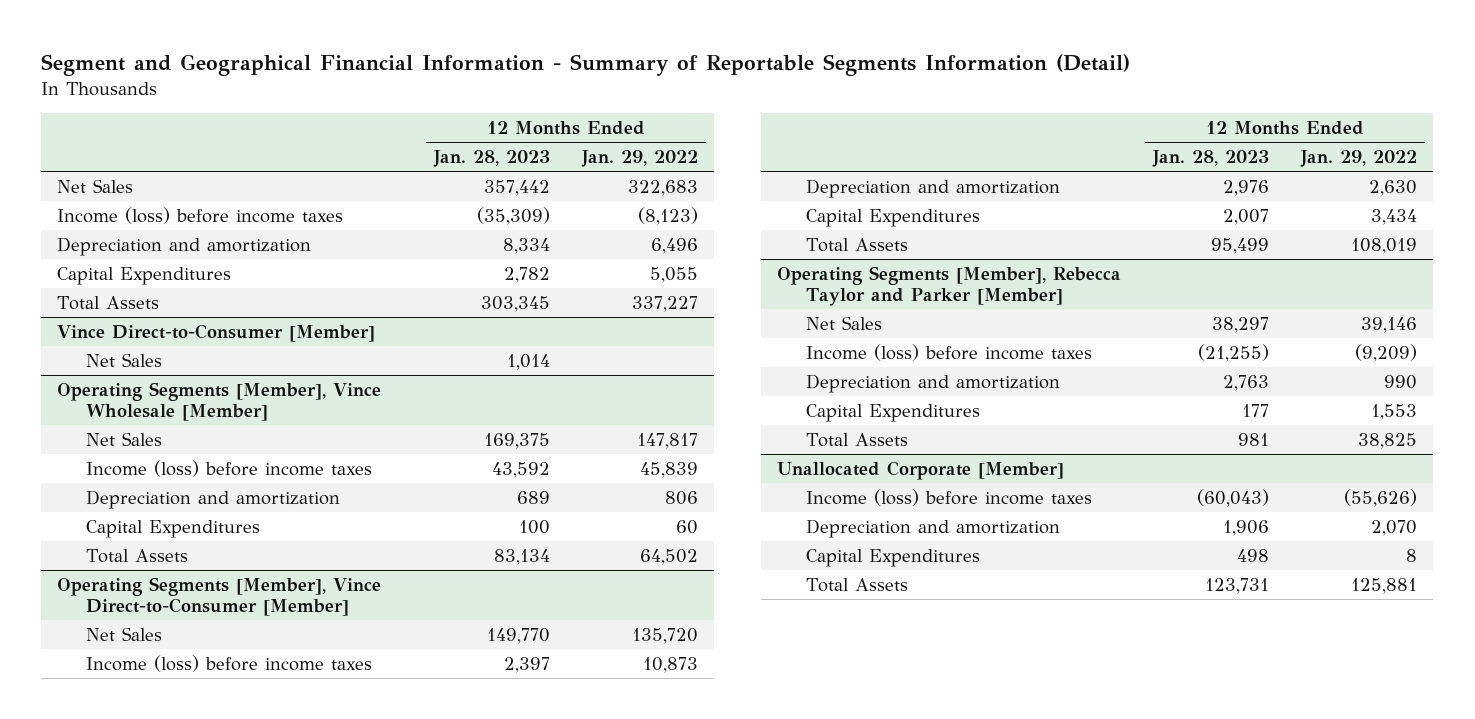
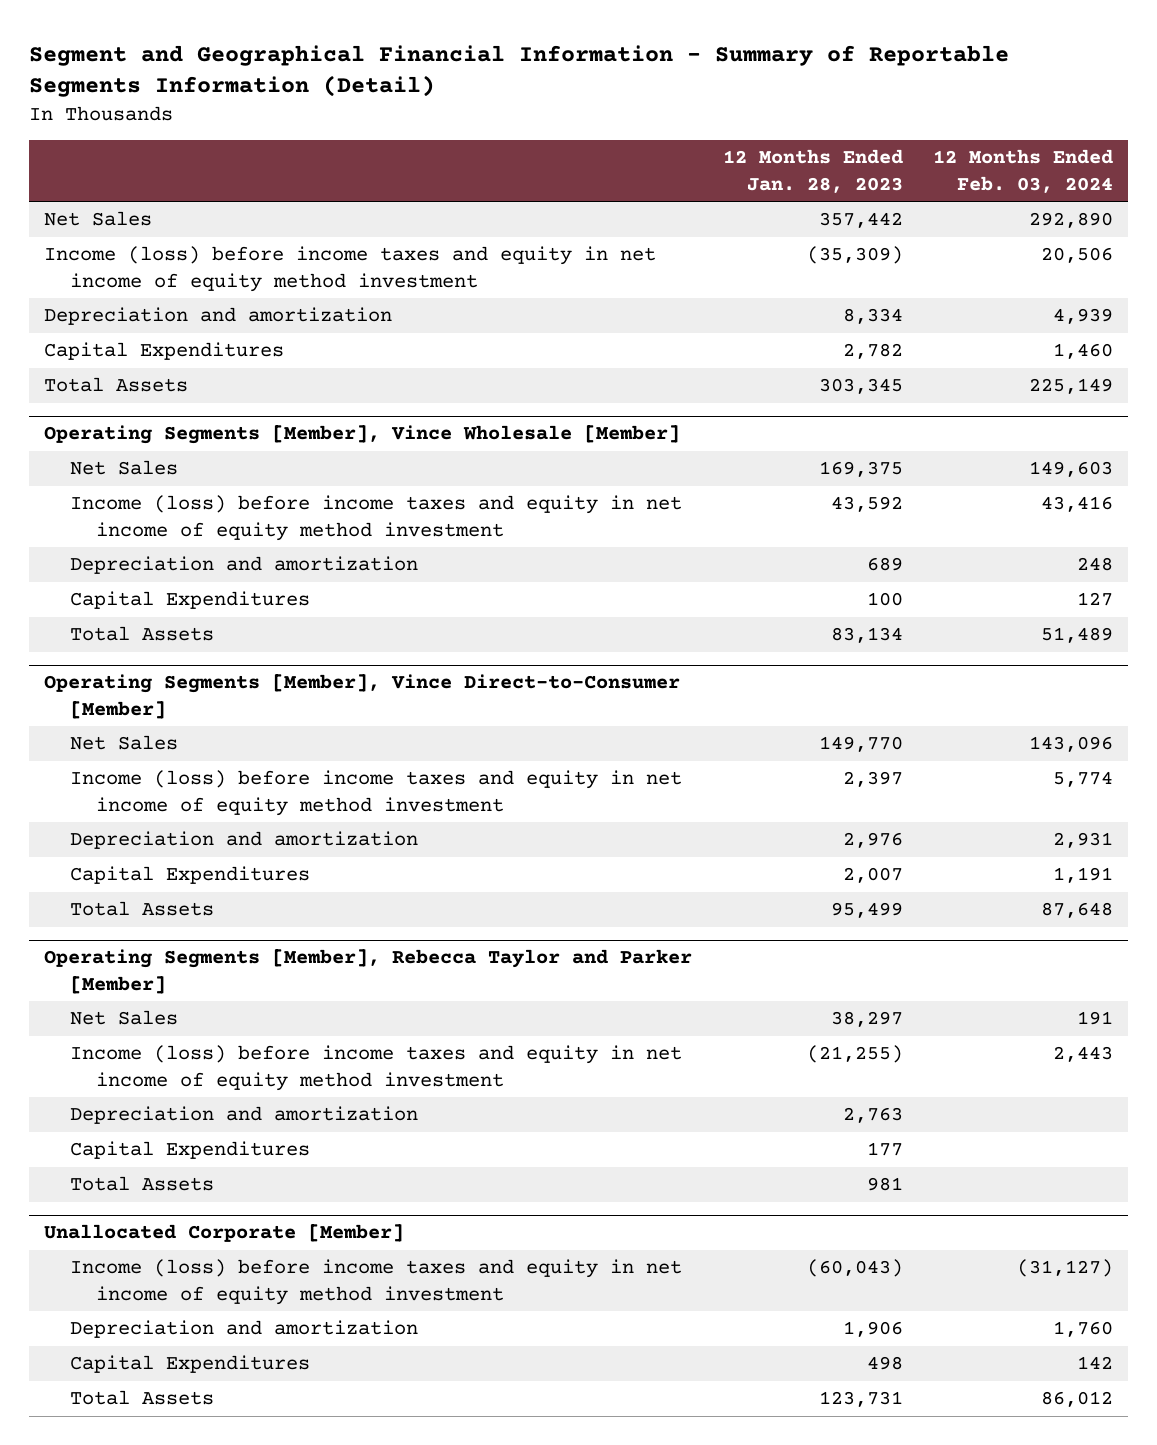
- | 12 Months Ended Jan. 28, 2023 | 12 Months Ended Jan. 29, 2022
+ | 12 Months Ended Jan. 28, 2023 | 12 Months Ended Feb. 03, 2024
- Income (loss) before income taxes | (35,309) | (8,123)
+ Income (loss) before income taxes and equity in net income of equity method investment | (35,309) | 20,506
- Vince Direct-to-Consumer [Member]
- Net Sales | 1,014 |
@ Operating Segments [Member], Vince Wholesale [Member]
- Income (loss) before income taxes | 43,592 | 45,839
+ Income (loss) before income taxes and equity in net income of equity method investment | 43,592 | 43,416
@ Operating Segments [Member], Vince Direct-to-Consumer [Member]
- Income (loss) before income taxes | 2,397 | 10,873
+ Income (loss) before income taxes and equity in net income of equity method investment | 2,397 | 5,774
@ Operating Segments [Member], Rebecca Taylor and Parker [Member]
- Income (loss) before income taxes | (21,255) | (9,209)
+ Income (loss) before income taxes and equity in net income of equity method investment | (21,255) | 2,443
@ Unallocated Corporate [Member]
- Income (loss) before income taxes | (60,043) | (55,626)
+ Income (loss) before income taxes and equity in net income of equity method investment | (60,043) | (31,127)

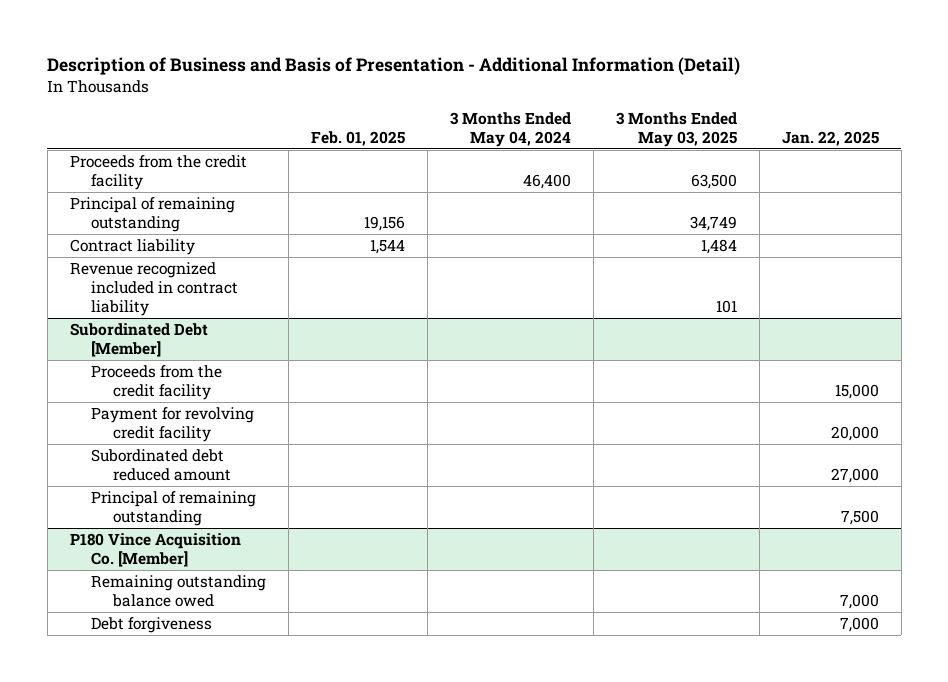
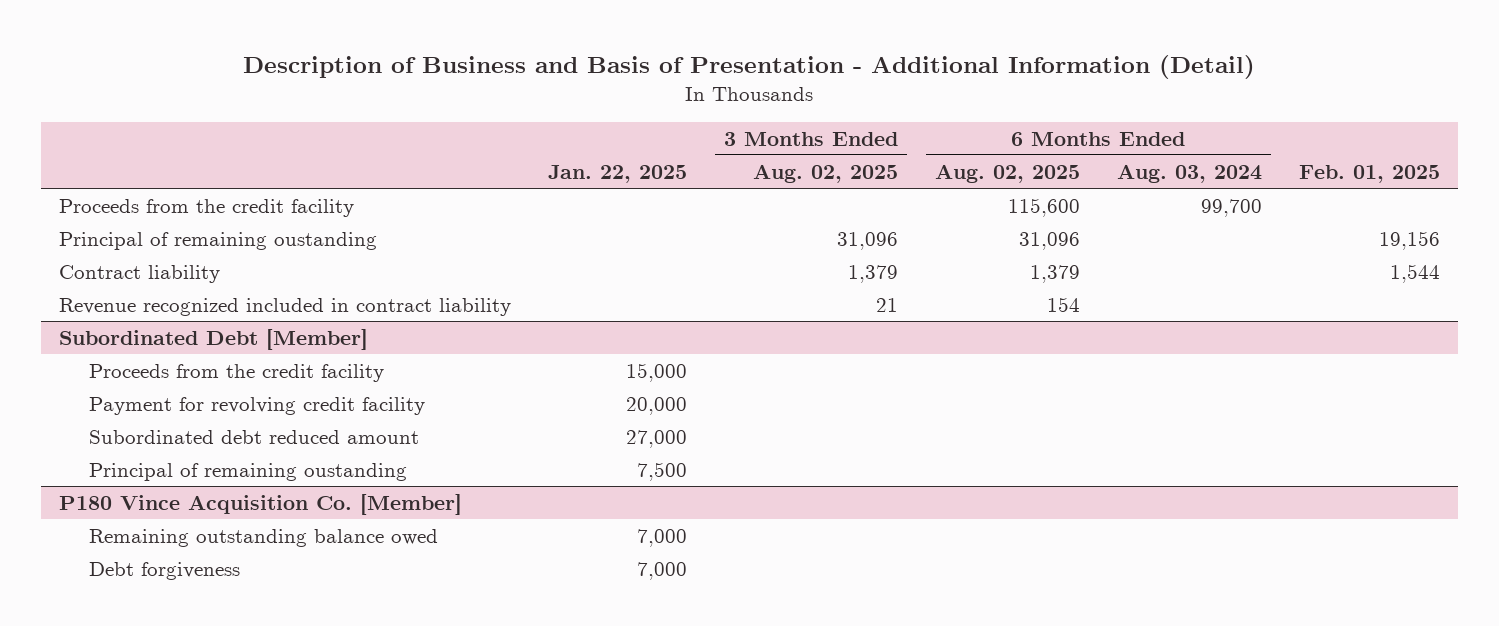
- | Feb. 01, 2025 | 3 Months Ended May 04, 2024 | 3 Months Ended May 03, 2025 | Jan. 22, 2025
+ | Jan. 22, 2025 | 3 Months Ended Aug. 02, 2025 | 6 Months Ended Aug. 02, 2025 | 6 Months Ended Aug. 03, 2024 | Feb. 01, 2025
- Principal of remaining outstanding | 19,156 | | 34,749 |
+ Principal of remaining oustanding | | 31,096 | 31,096 | | 19,156
@ Subordinated Debt [Member]
- Principal of remaining outstanding | | | | 7,500
+ Principal of remaining oustanding | 7,500 | | | |

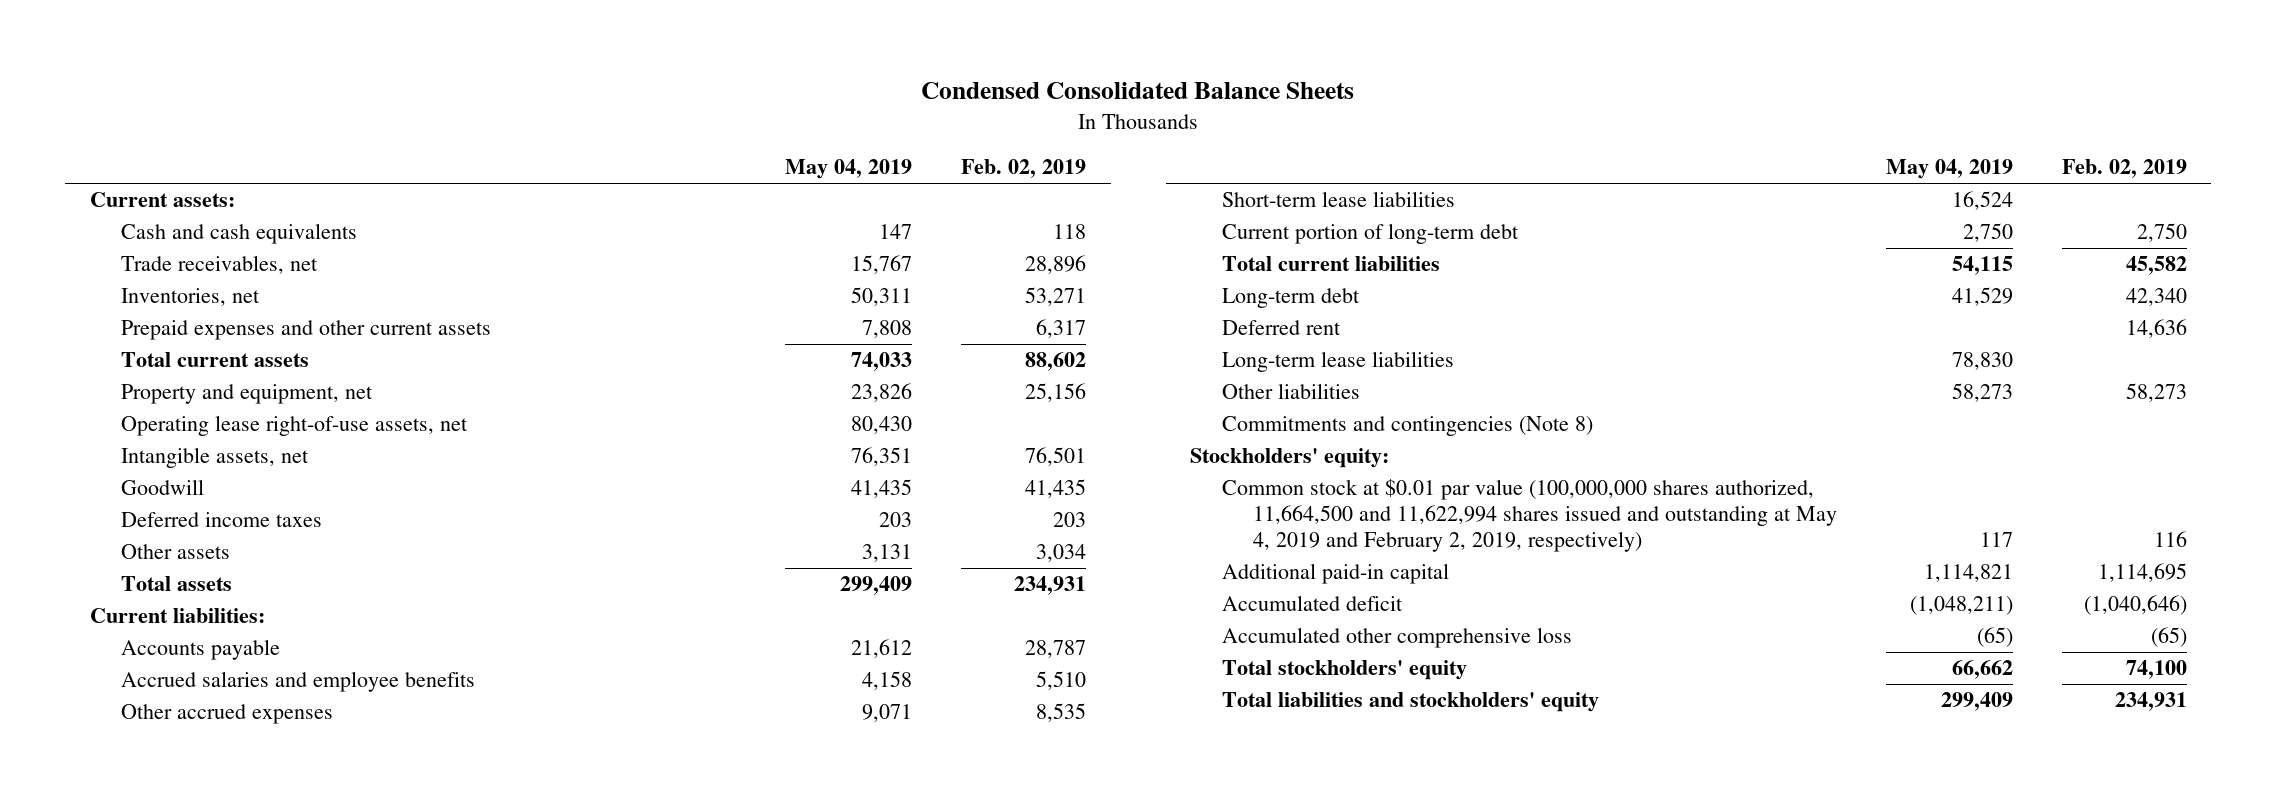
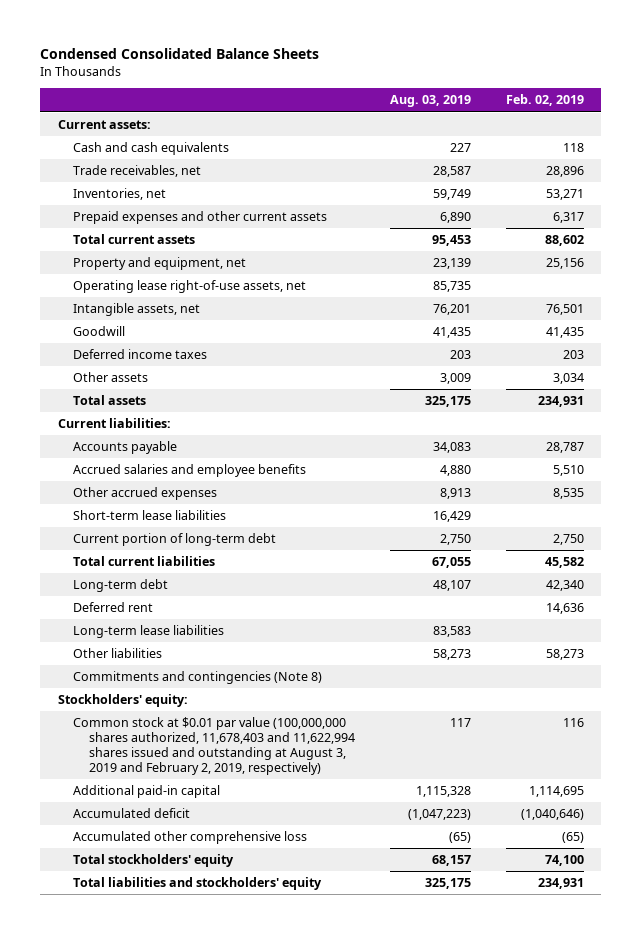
- | May 04, 2019 | Feb. 02, 2019
+ | Aug. 03, 2019 | Feb. 02, 2019
- Common stock at $0.01 par value (100,000,000 shares authorized, 11,664,500 and 11,622,994 shares issued and outstanding at May 4, 2019 and February 2, 2019, respectively) | 117 | 116
+ Common stock at $0.01 par value (100,000,000 shares authorized, 11,678,403 and 11,622,994 shares issued and outstanding at August 3, 2019 and February 2, 2019, respectively) | 117 | 116

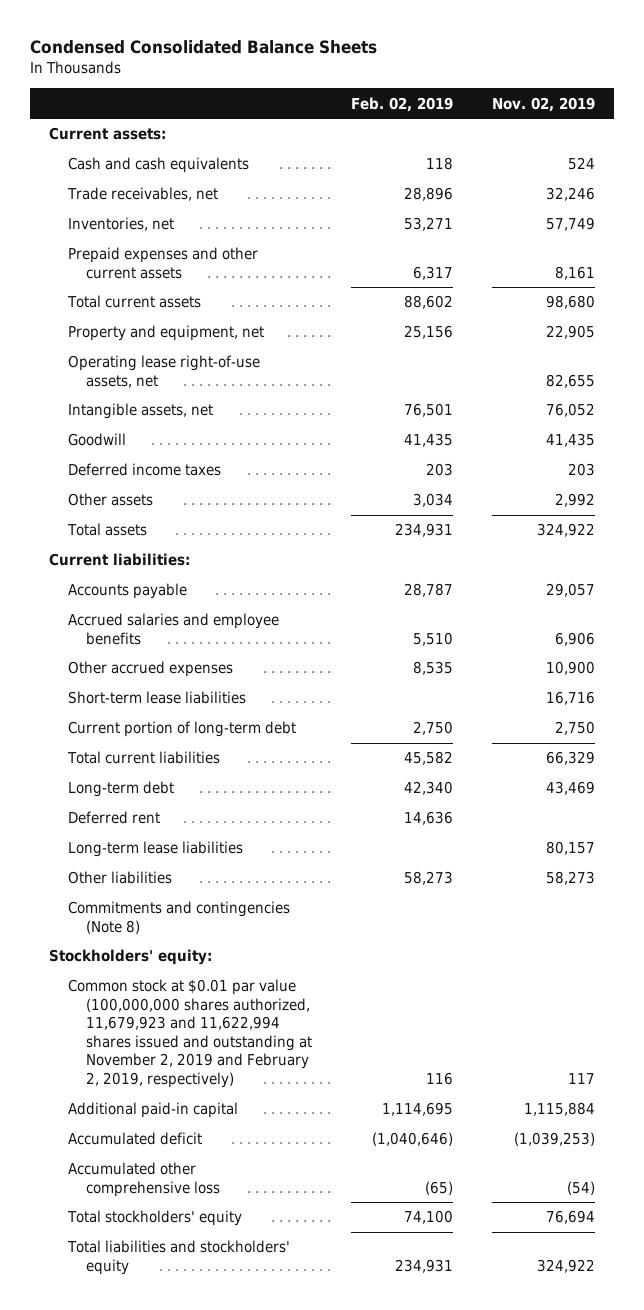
- | Aug. 03, 2019 | Feb. 02, 2019
+ | Feb. 02, 2019 | Nov. 02, 2019
- Common stock at $0.01 par value (100,000,000 shares authorized, 11,678,403 and 11,622,994 shares issued and outstanding at August 3, 2019 and February 2, 2019, respectively) | 117 | 116
+ Common stock at $0.01 par value (100,000,000 shares authorized, 11,679,923 and 11,622,994 shares issued and outstanding at November 2, 2019 and February 2, 2019, respectively) | 116 | 117

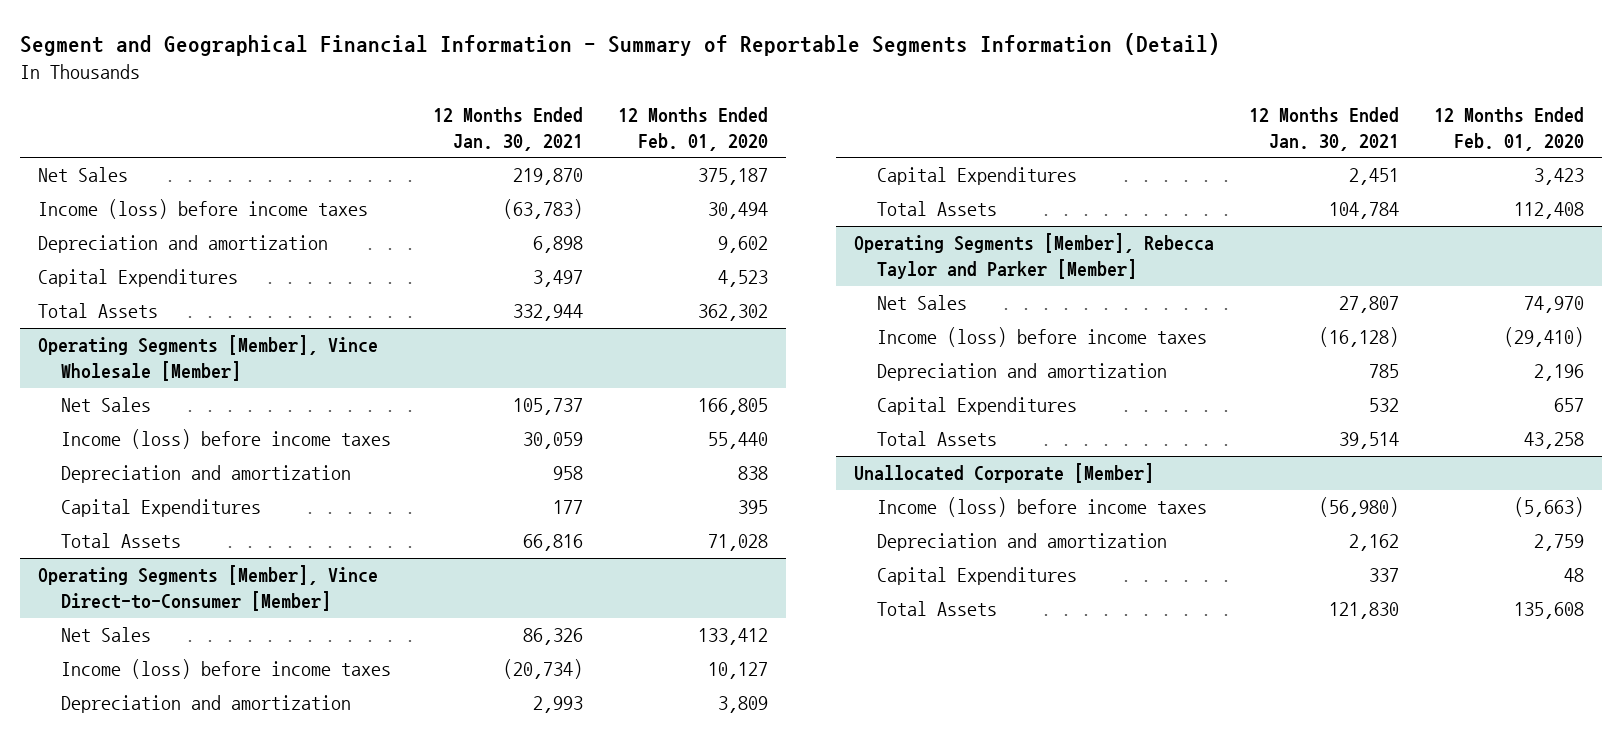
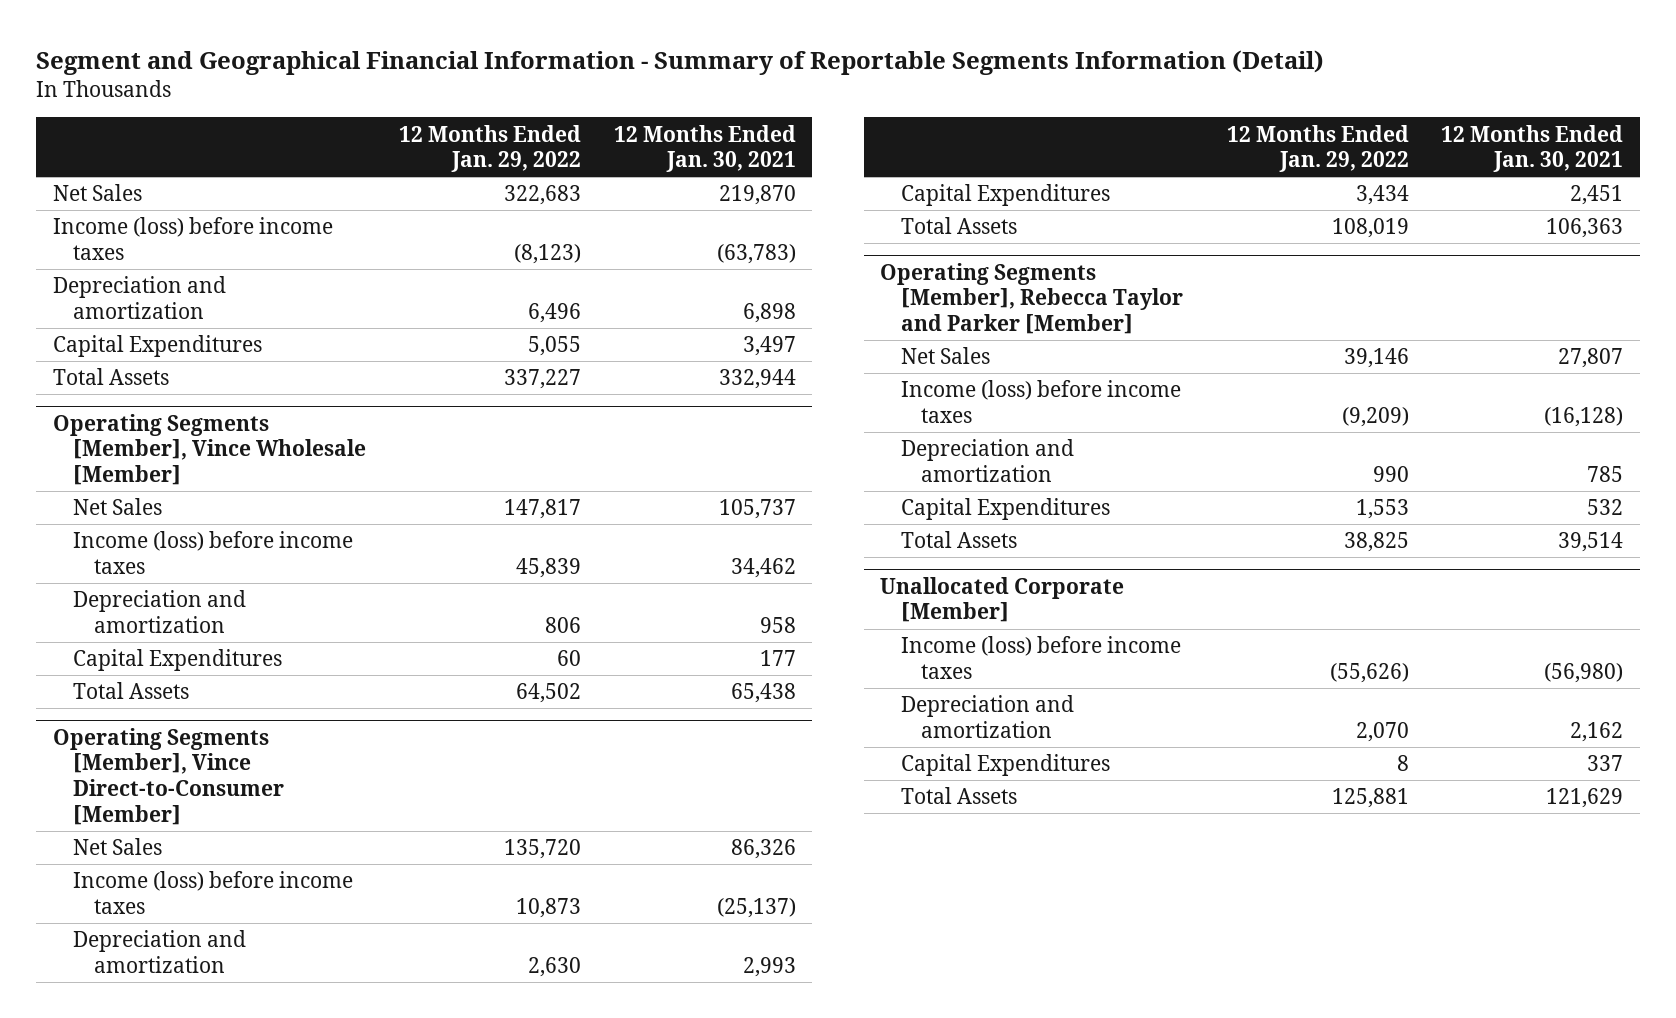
- | 12 Months Ended Jan. 30, 2021 | 12 Months Ended Feb. 01, 2020
+ | 12 Months Ended Jan. 29, 2022 | 12 Months Ended Jan. 30, 2021
@ Operating Segments [Member], Vince Wholesale [Member]
- Income (loss) before income taxes | 30,059 | 55,440
+ Income (loss) before income taxes | 45,839 | 34,462
- Total Assets | 66,816 | 71,028
+ Total Assets | 64,502 | 65,438
@ Operating Segments [Member], Vince Direct-to-Consumer [Member]
- Income (loss) before income taxes | (20,734) | 10,127
+ Income (loss) before income taxes | 10,873 | (25,137)
- Total Assets | 104,784 | 112,408
+ Total Assets | 108,019 | 106,363
@ Unallocated Corporate [Member]
- Total Assets | 121,830 | 135,608
+ Total Assets | 125,881 | 121,629

